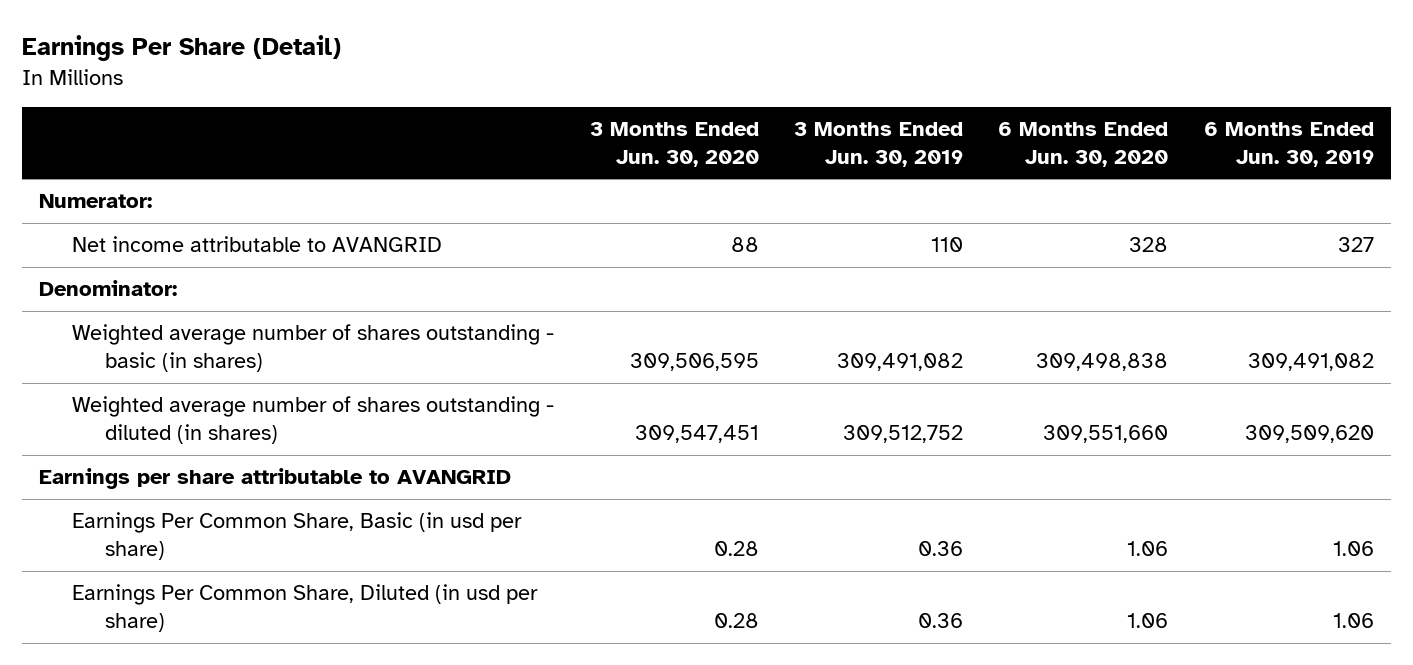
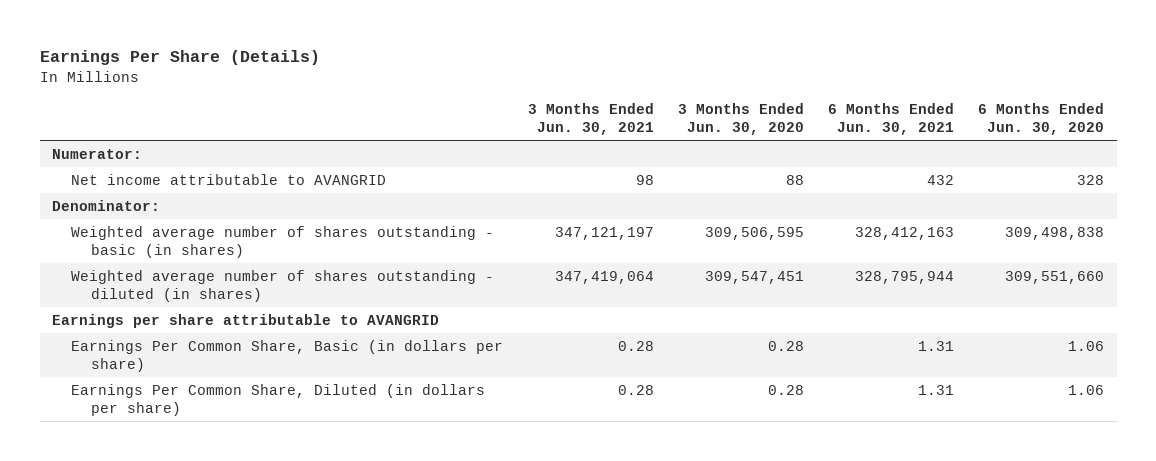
- Earnings Per Share (Detail)
+ Earnings Per Share (Details)
- | 3 Months Ended Jun. 30, 2020 | 3 Months Ended Jun. 30, 2019 | 6 Months Ended Jun. 30, 2020 | 6 Months Ended Jun. 30, 2019
+ | 3 Months Ended Jun. 30, 2021 | 3 Months Ended Jun. 30, 2020 | 6 Months Ended Jun. 30, 2021 | 6 Months Ended Jun. 30, 2020
- Earnings Per Common Share, Basic (in usd per share) | 0.28 | 0.36 | 1.06 | 1.06
- Earnings Per Common Share, Diluted (in usd per share) | 0.28 | 0.36 | 1.06 | 1.06
+ Earnings Per Common Share, Basic (in dollars per share) | 0.28 | 0.28 | 1.31 | 1.06
+ Earnings Per Common Share, Diluted (in dollars per share) | 0.28 | 0.28 | 1.31 | 1.06

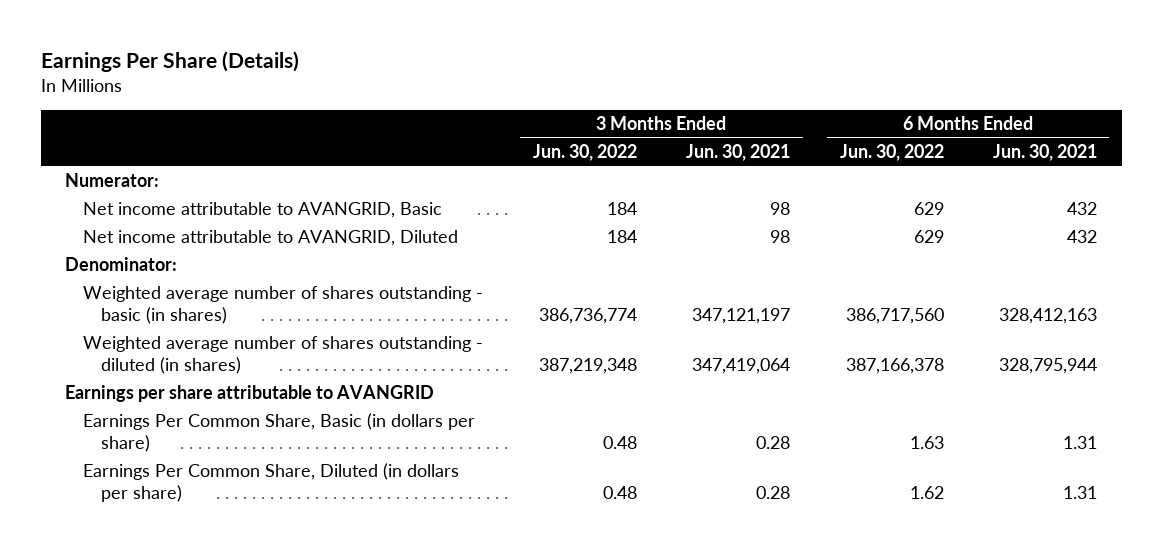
- | 3 Months Ended Jun. 30, 2021 | 3 Months Ended Jun. 30, 2020 | 6 Months Ended Jun. 30, 2021 | 6 Months Ended Jun. 30, 2020
+ | 3 Months Ended Jun. 30, 2022 | 3 Months Ended Jun. 30, 2021 | 6 Months Ended Jun. 30, 2022 | 6 Months Ended Jun. 30, 2021
- Net income attributable to AVANGRID | 98 | 88 | 432 | 328
+ Net income attributable to AVANGRID, Basic | 184 | 98 | 629 | 432
+ Net income attributable to AVANGRID, Diluted | 184 | 98 | 629 | 432

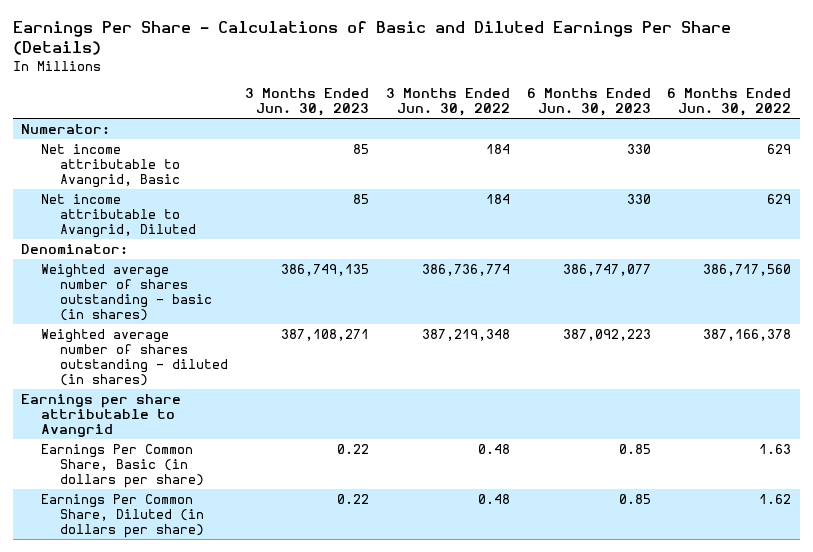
- Earnings Per Share (Details)
+ Earnings Per Share - Calculations of Basic and Diluted Earnings Per Share (Details)
- | 3 Months Ended Jun. 30, 2022 | 3 Months Ended Jun. 30, 2021 | 6 Months Ended Jun. 30, 2022 | 6 Months Ended Jun. 30, 2021
+ | 3 Months Ended Jun. 30, 2023 | 3 Months Ended Jun. 30, 2022 | 6 Months Ended Jun. 30, 2023 | 6 Months Ended Jun. 30, 2022
- Net income attributable to AVANGRID, Basic | 184 | 98 | 629 | 432
- Net income attributable to AVANGRID, Diluted | 184 | 98 | 629 | 432
+ Net income attributable to Avangrid, Basic | 85 | 184 | 330 | 629
+ Net income attributable to Avangrid, Diluted | 85 | 184 | 330 | 629
- Earnings per share attributable to AVANGRID
+ Earnings per share attributable to Avangrid

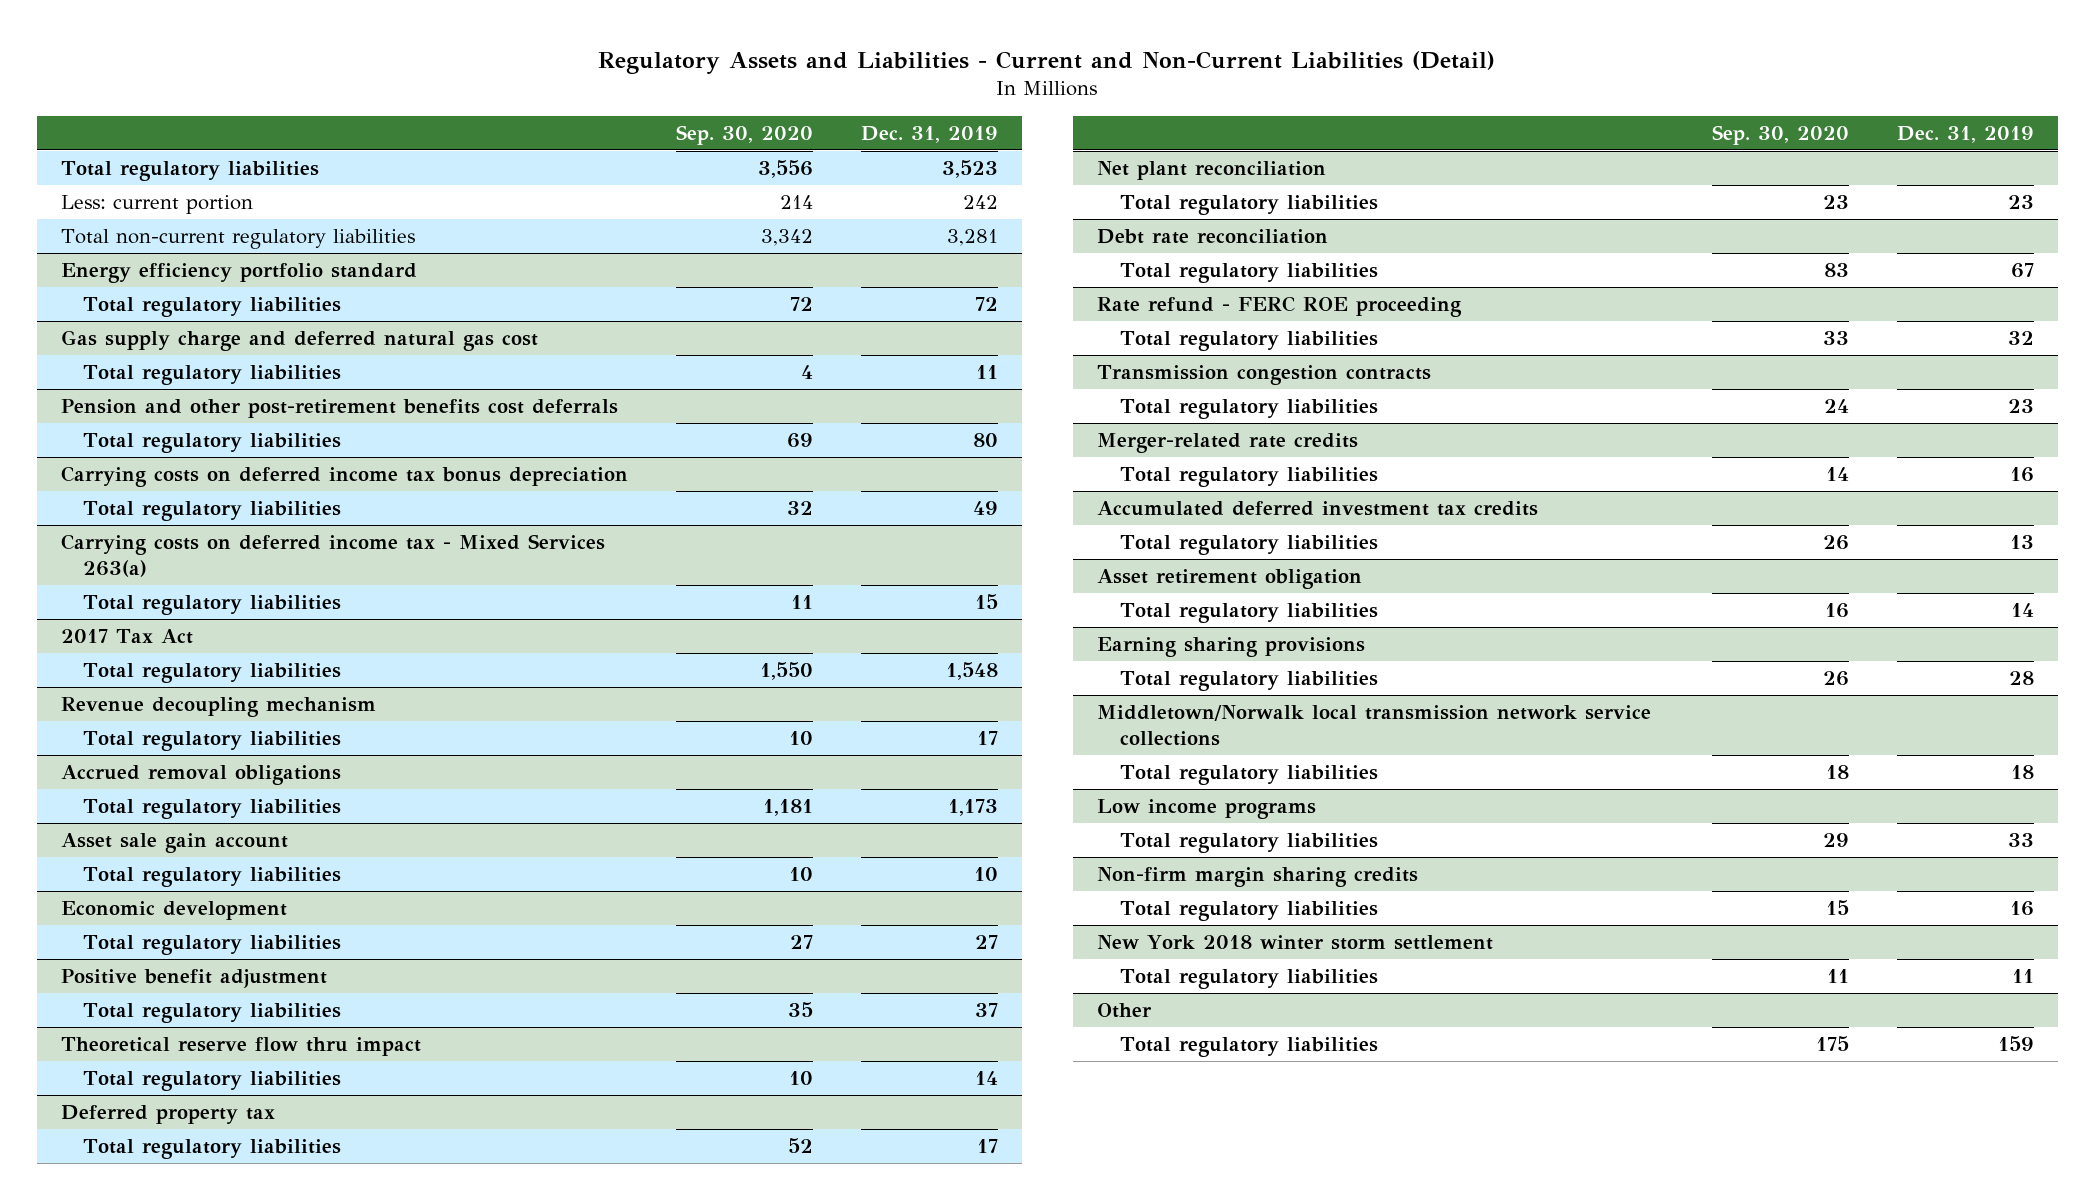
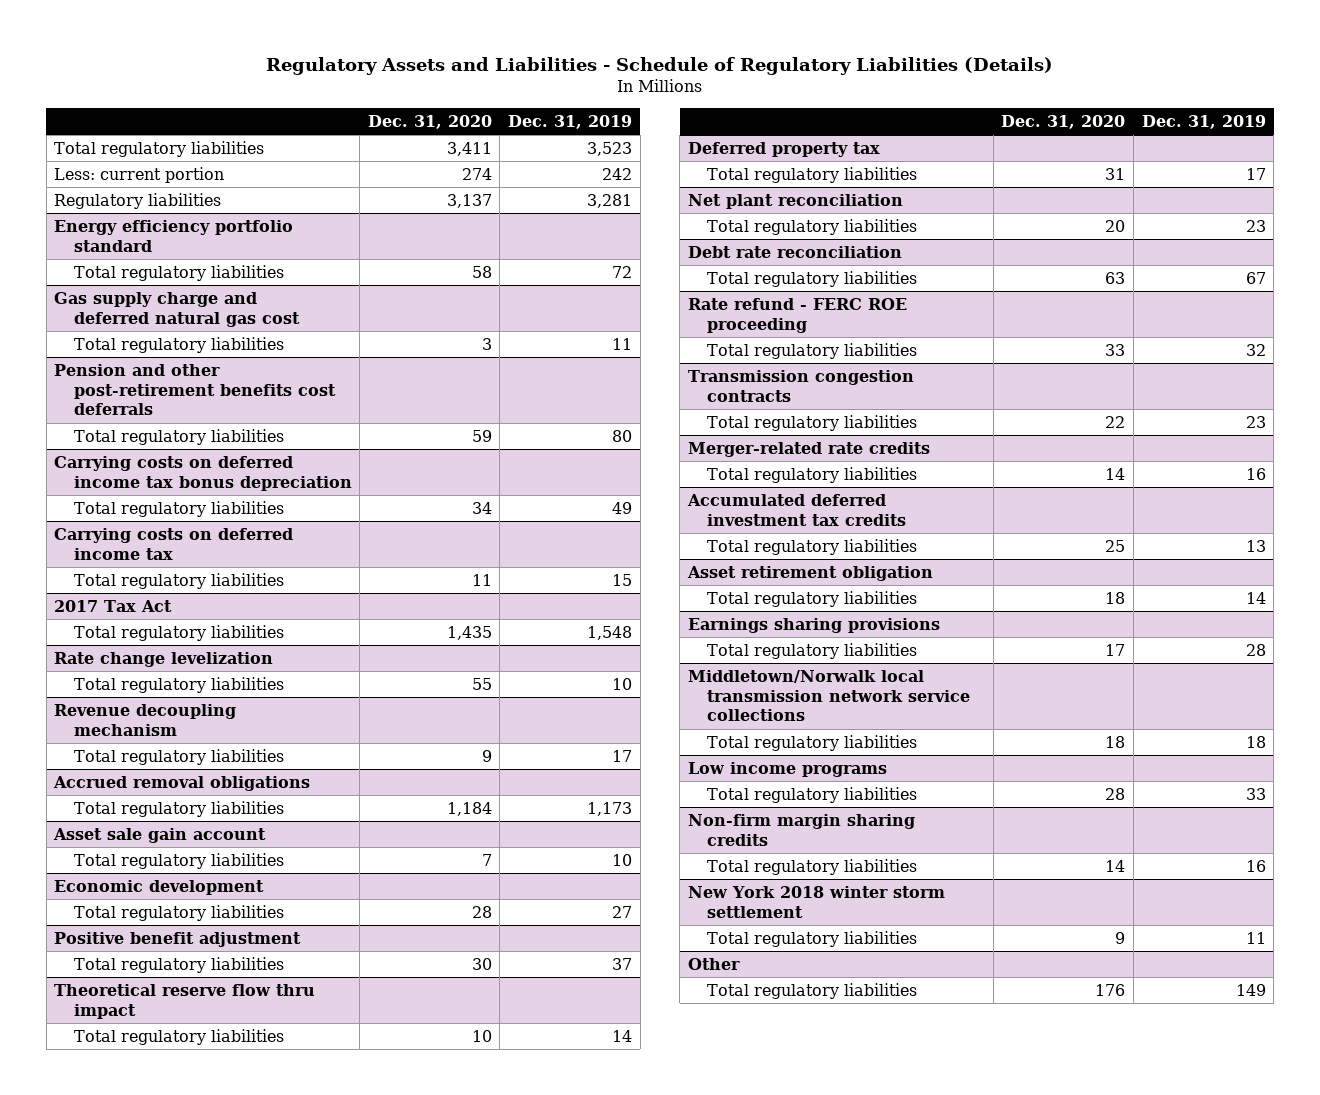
- Regulatory Assets and Liabilities - Current and Non-Current Liabilities (Detail)
+ Regulatory Assets and Liabilities - Schedule of Regulatory Liabilities (Details)
- | Sep. 30, 2020 | Dec. 31, 2019
+ | Dec. 31, 2020 | Dec. 31, 2019
- Total non-current regulatory liabilities | 3,342 | 3,281
+ Regulatory liabilities | 3,137 | 3,281
- Carrying costs on deferred income tax - Mixed Services 263(a)
+ Carrying costs on deferred income tax
+ Rate change levelization
+ Total regulatory liabilities | 55 | 10
- Earning sharing provisions
+ Earnings sharing provisions
@ Other
- Total regulatory liabilities | 175 | 159
+ Total regulatory liabilities | 176 | 149

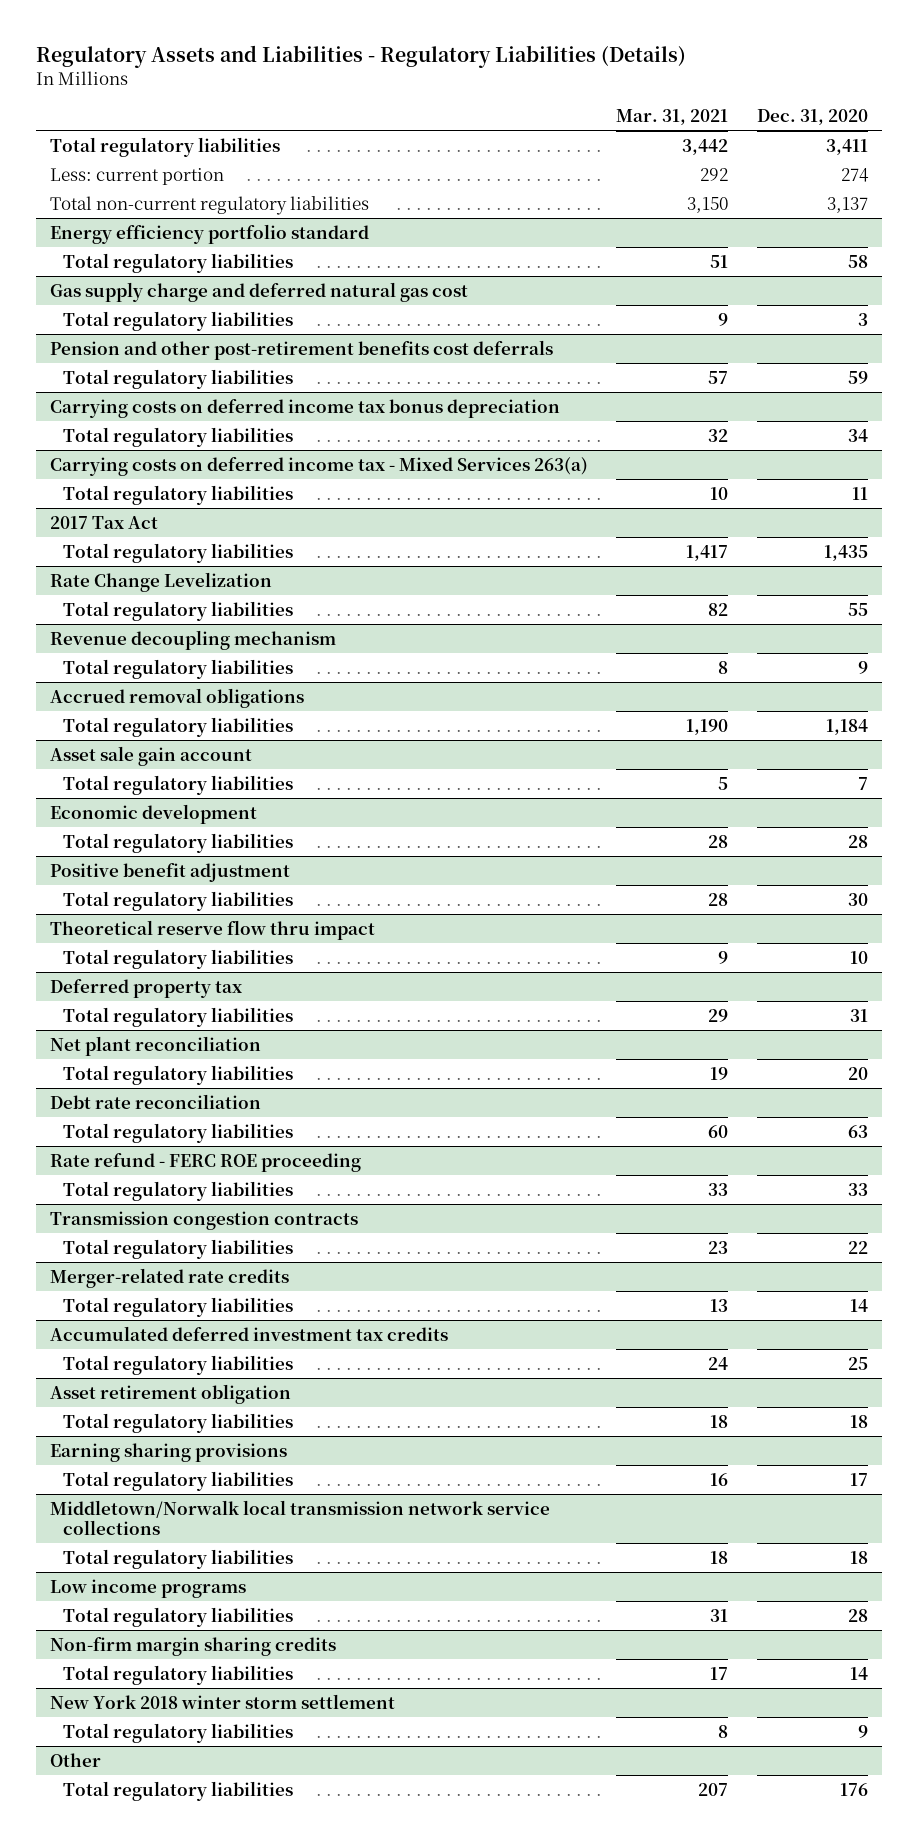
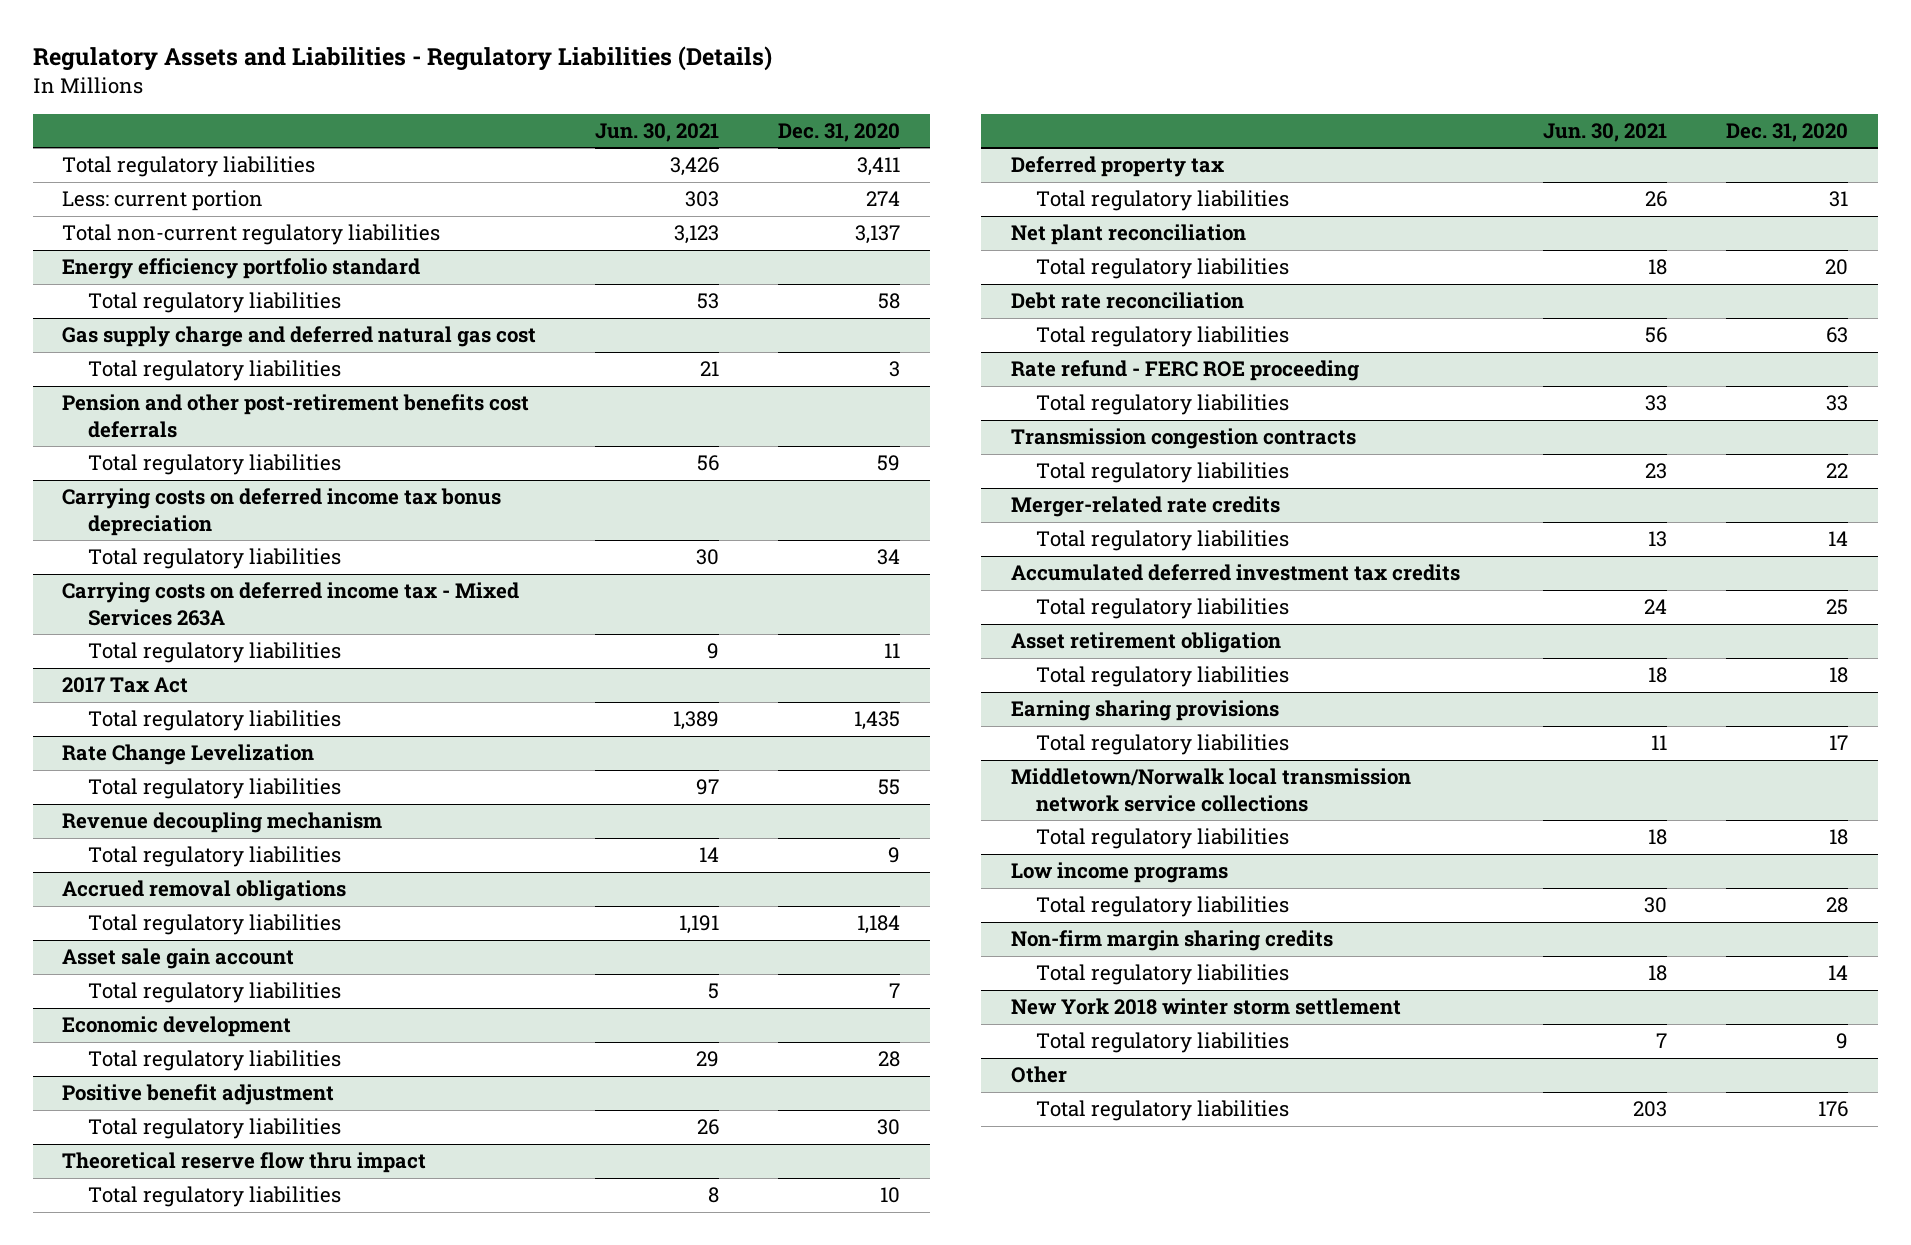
- | Mar. 31, 2021 | Dec. 31, 2020
+ | Jun. 30, 2021 | Dec. 31, 2020
- Carrying costs on deferred income tax - Mixed Services 263(a)
+ Carrying costs on deferred income tax - Mixed Services 263A

